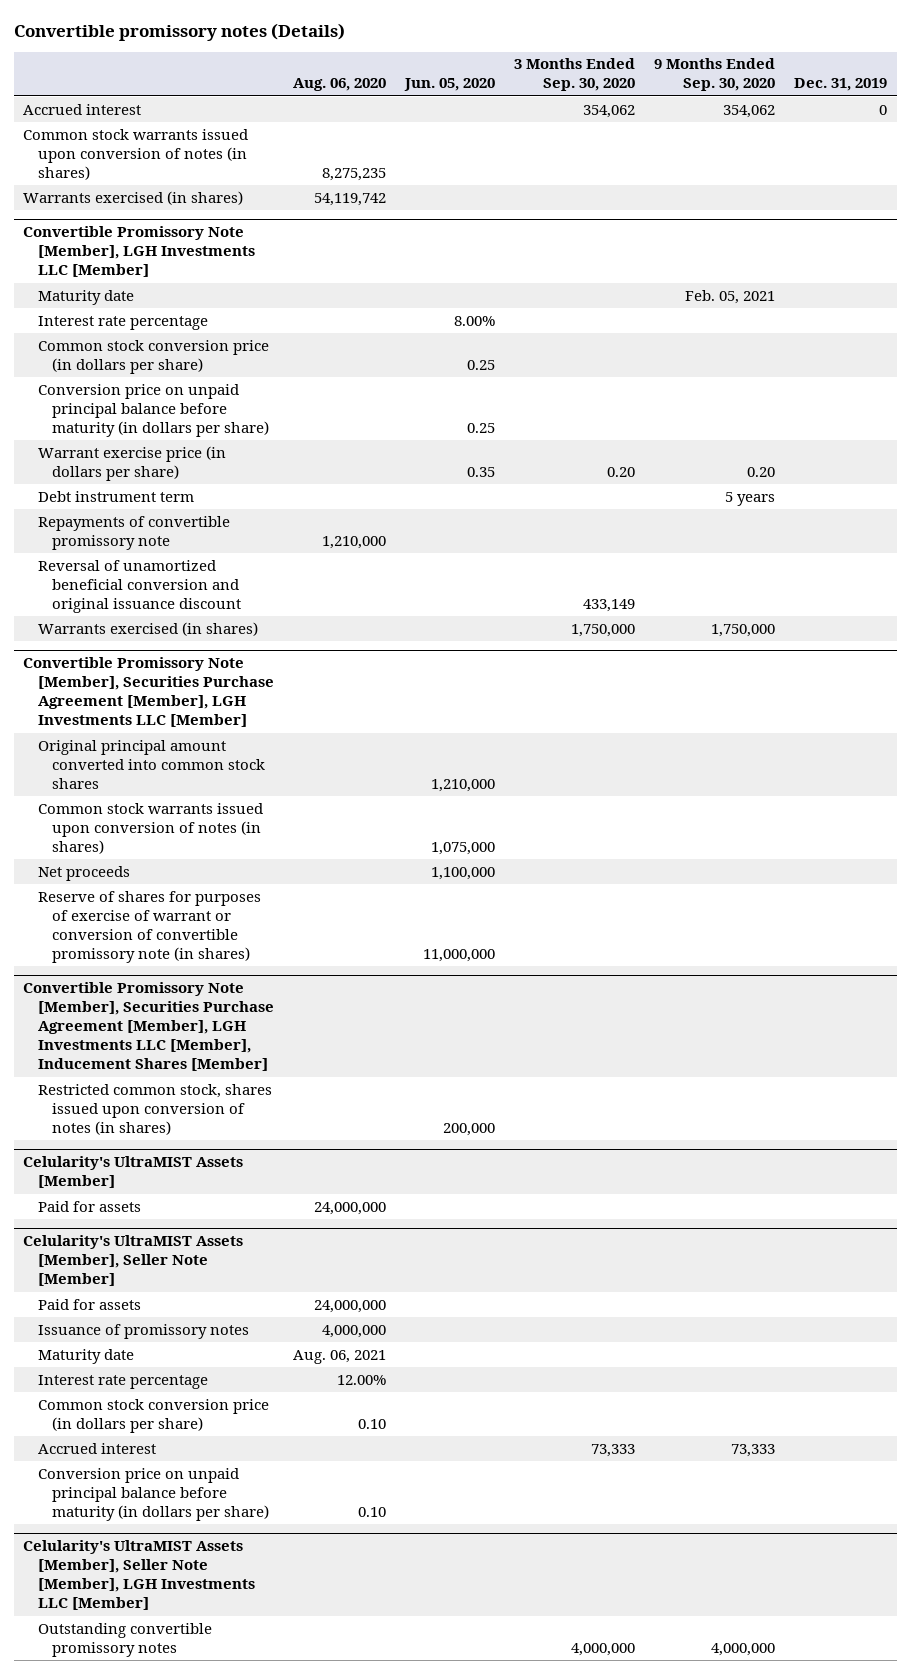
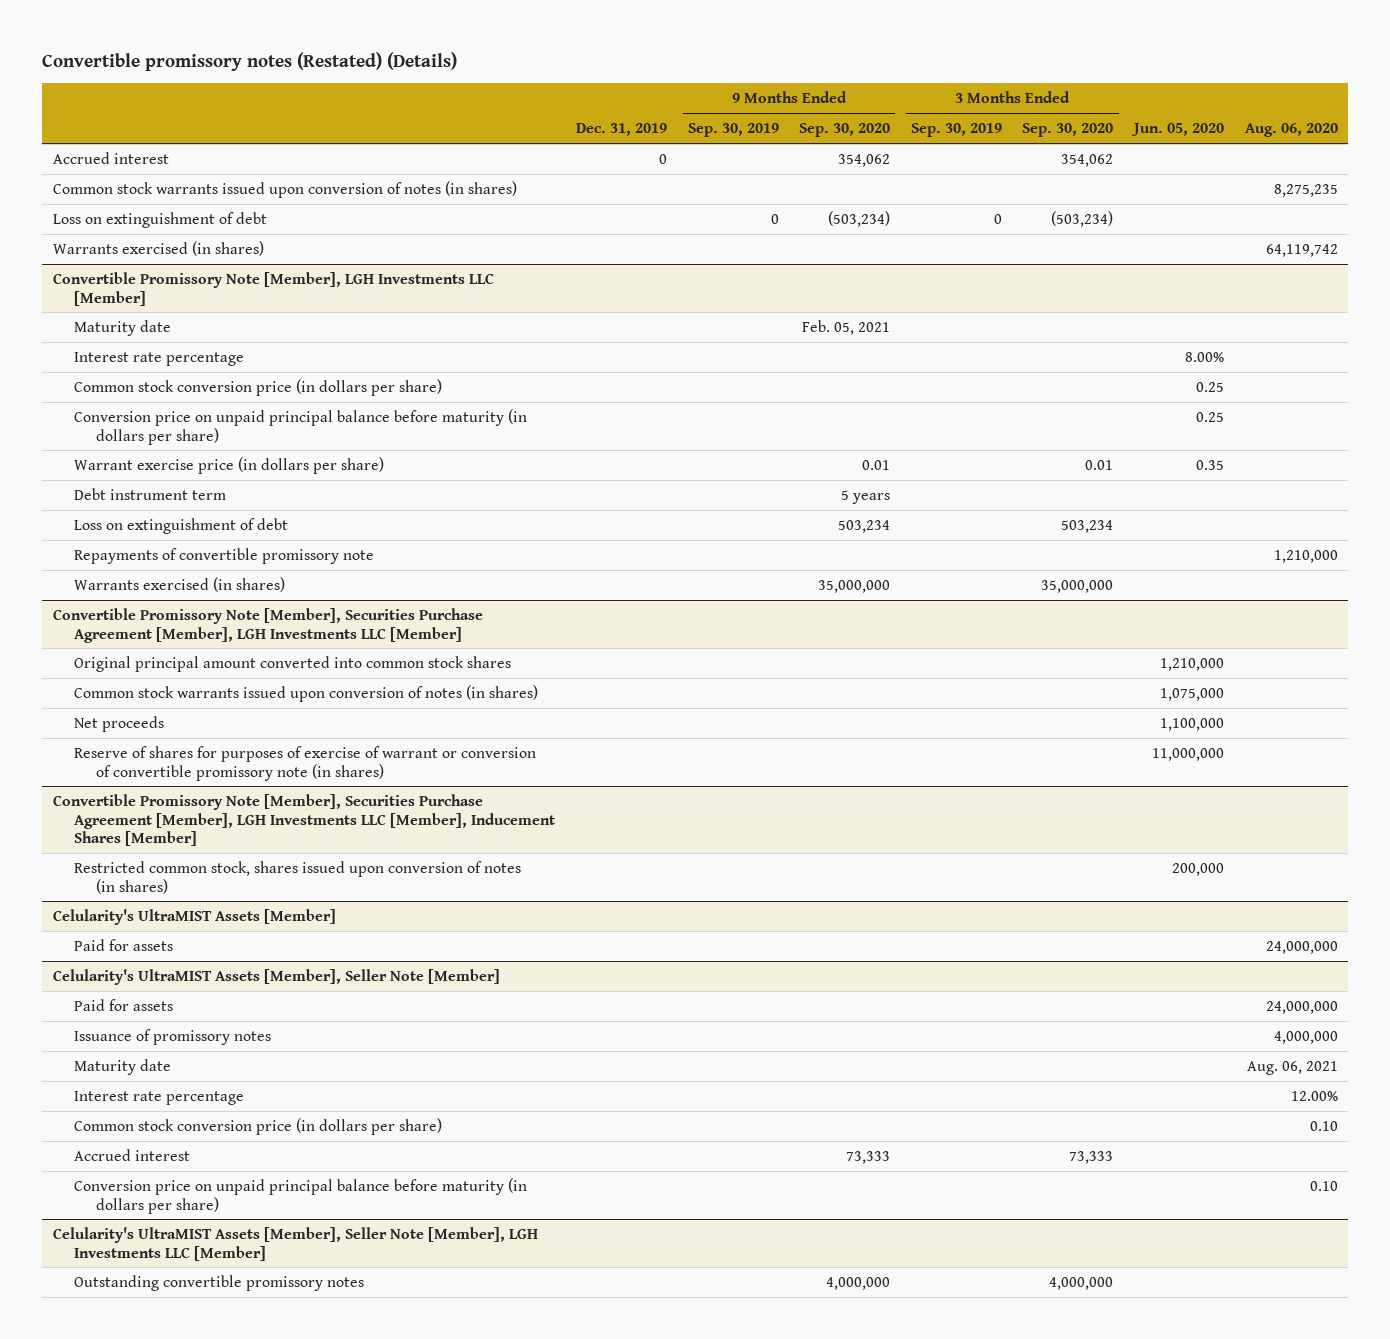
- Convertible promissory notes (Details)
+ Convertible promissory notes (Restated) (Details)
- | Aug. 06, 2020 | Jun. 05, 2020 | 3 Months Ended Sep. 30, 2020 | 9 Months Ended Sep. 30, 2020 | Dec. 31, 2019
+ | Dec. 31, 2019 | 9 Months Ended Sep. 30, 2019 | 9 Months Ended Sep. 30, 2020 | 3 Months Ended Sep. 30, 2019 | 3 Months Ended Sep. 30, 2020 | Jun. 05, 2020 | Aug. 06, 2020
- Warrants exercised (in shares) | 54,119,742 | | | |
+ Loss on extinguishment of debt | | 0 | (503,234) | 0 | (503,234) | |
+ Warrants exercised (in shares) | | | | | | | 64,119,742
@ Convertible Promissory Note [Member], LGH Investments LLC [Member]
- Warrant exercise price (in dollars per share) | | 0.35 | 0.20 | 0.20 |
+ Warrant exercise price (in dollars per share) | | | 0.01 | | 0.01 | 0.35 |
+ Loss on extinguishment of debt | | | 503,234 | | 503,234 | |
- Reversal of unamortized beneficial conversion and original issuance discount | | | 433,149 | |
- Warrants exercised (in shares) | | | 1,750,000 | 1,750,000 |
+ Warrants exercised (in shares) | | | 35,000,000 | | 35,000,000 | |

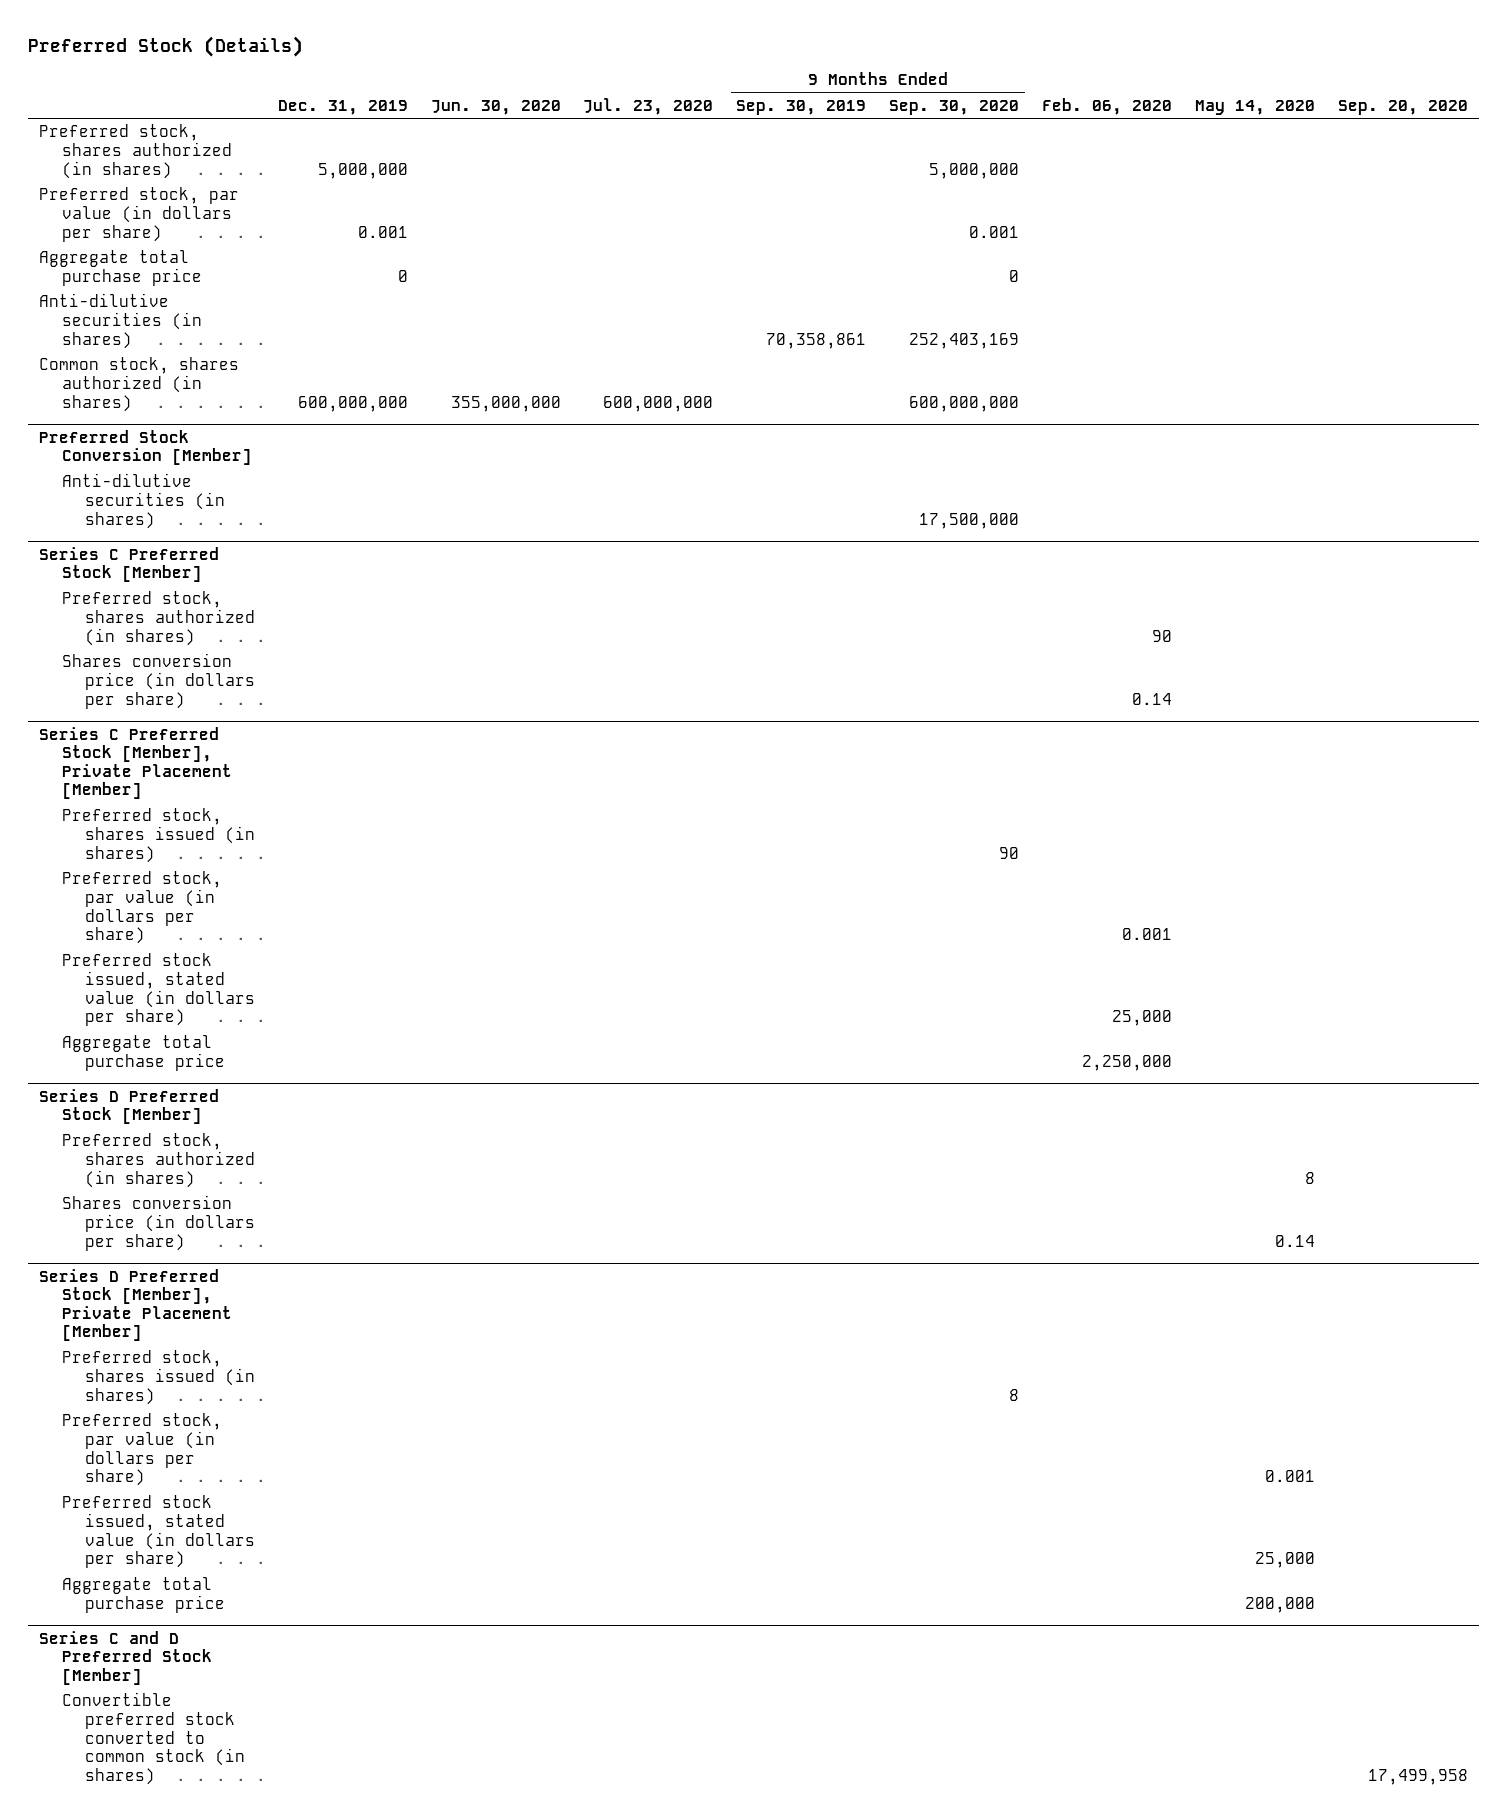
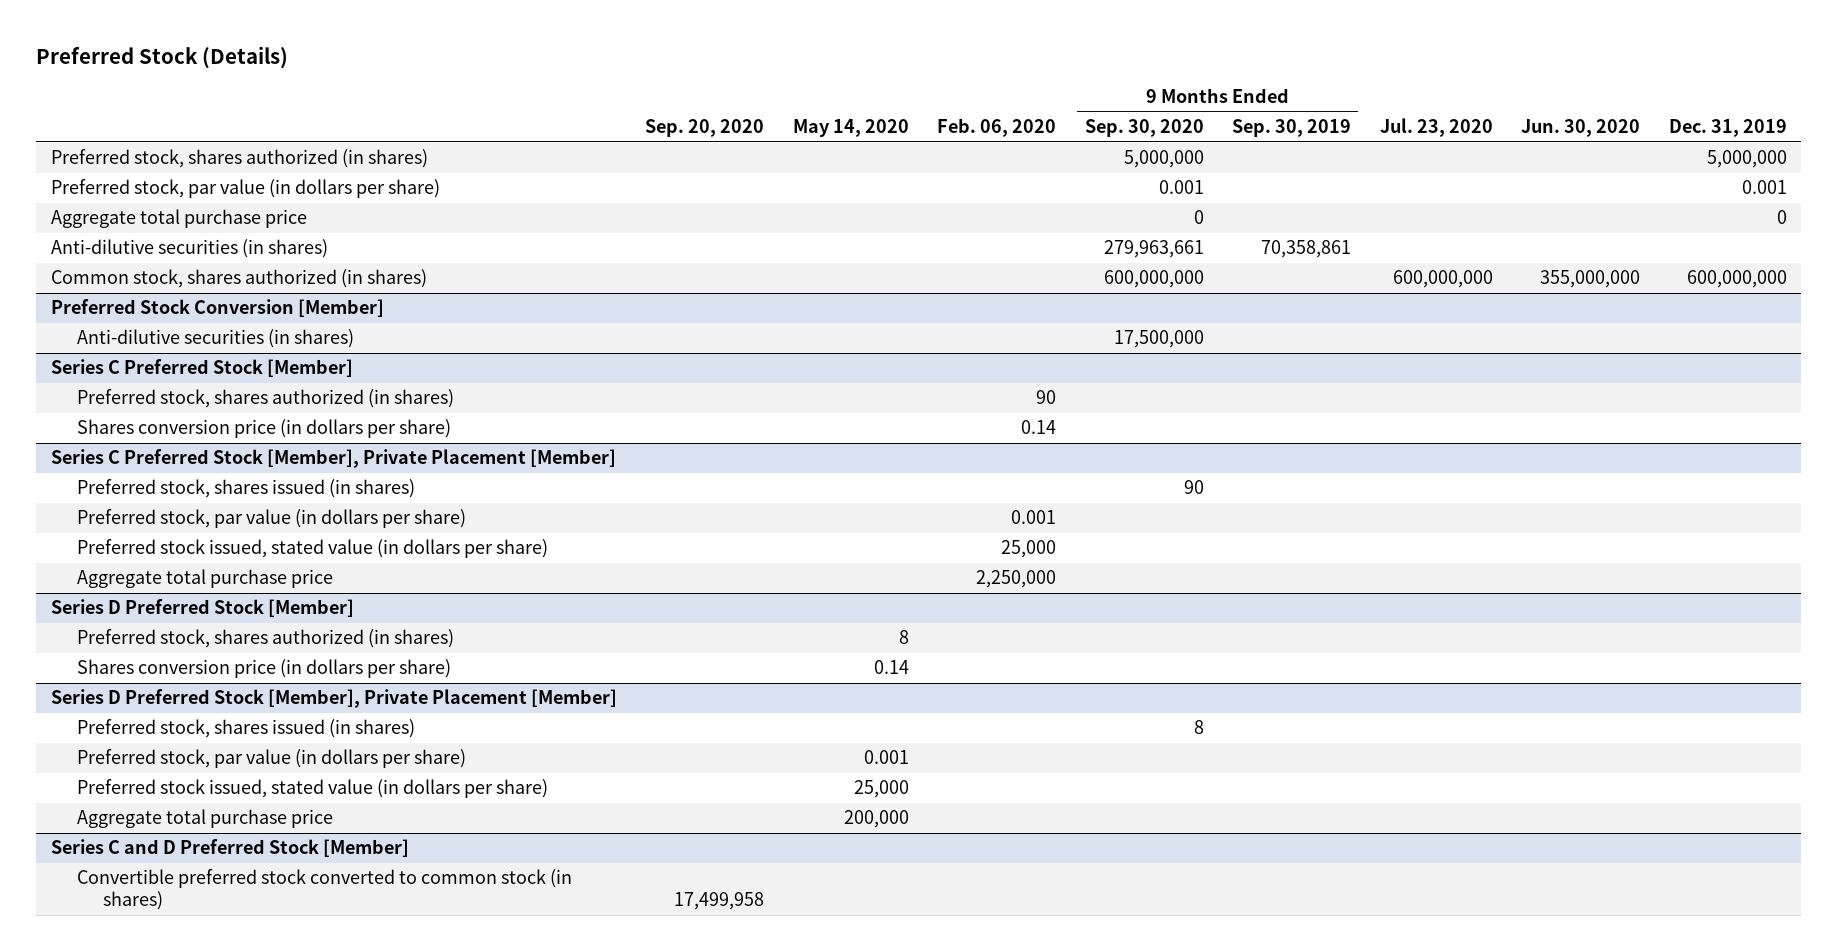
- | Dec. 31, 2019 | Jun. 30, 2020 | Jul. 23, 2020 | 9 Months Ended Sep. 30, 2019 | 9 Months Ended Sep. 30, 2020 | Feb. 06, 2020 | May 14, 2020 | Sep. 20, 2020
+ | Sep. 20, 2020 | May 14, 2020 | Feb. 06, 2020 | 9 Months Ended Sep. 30, 2020 | 9 Months Ended Sep. 30, 2019 | Jul. 23, 2020 | Jun. 30, 2020 | Dec. 31, 2019
- Anti-dilutive securities (in shares) | | | | 70,358,861 | 252,403,169 | | |
+ Anti-dilutive securities (in shares) | | | | 279,963,661 | 70,358,861 | | |

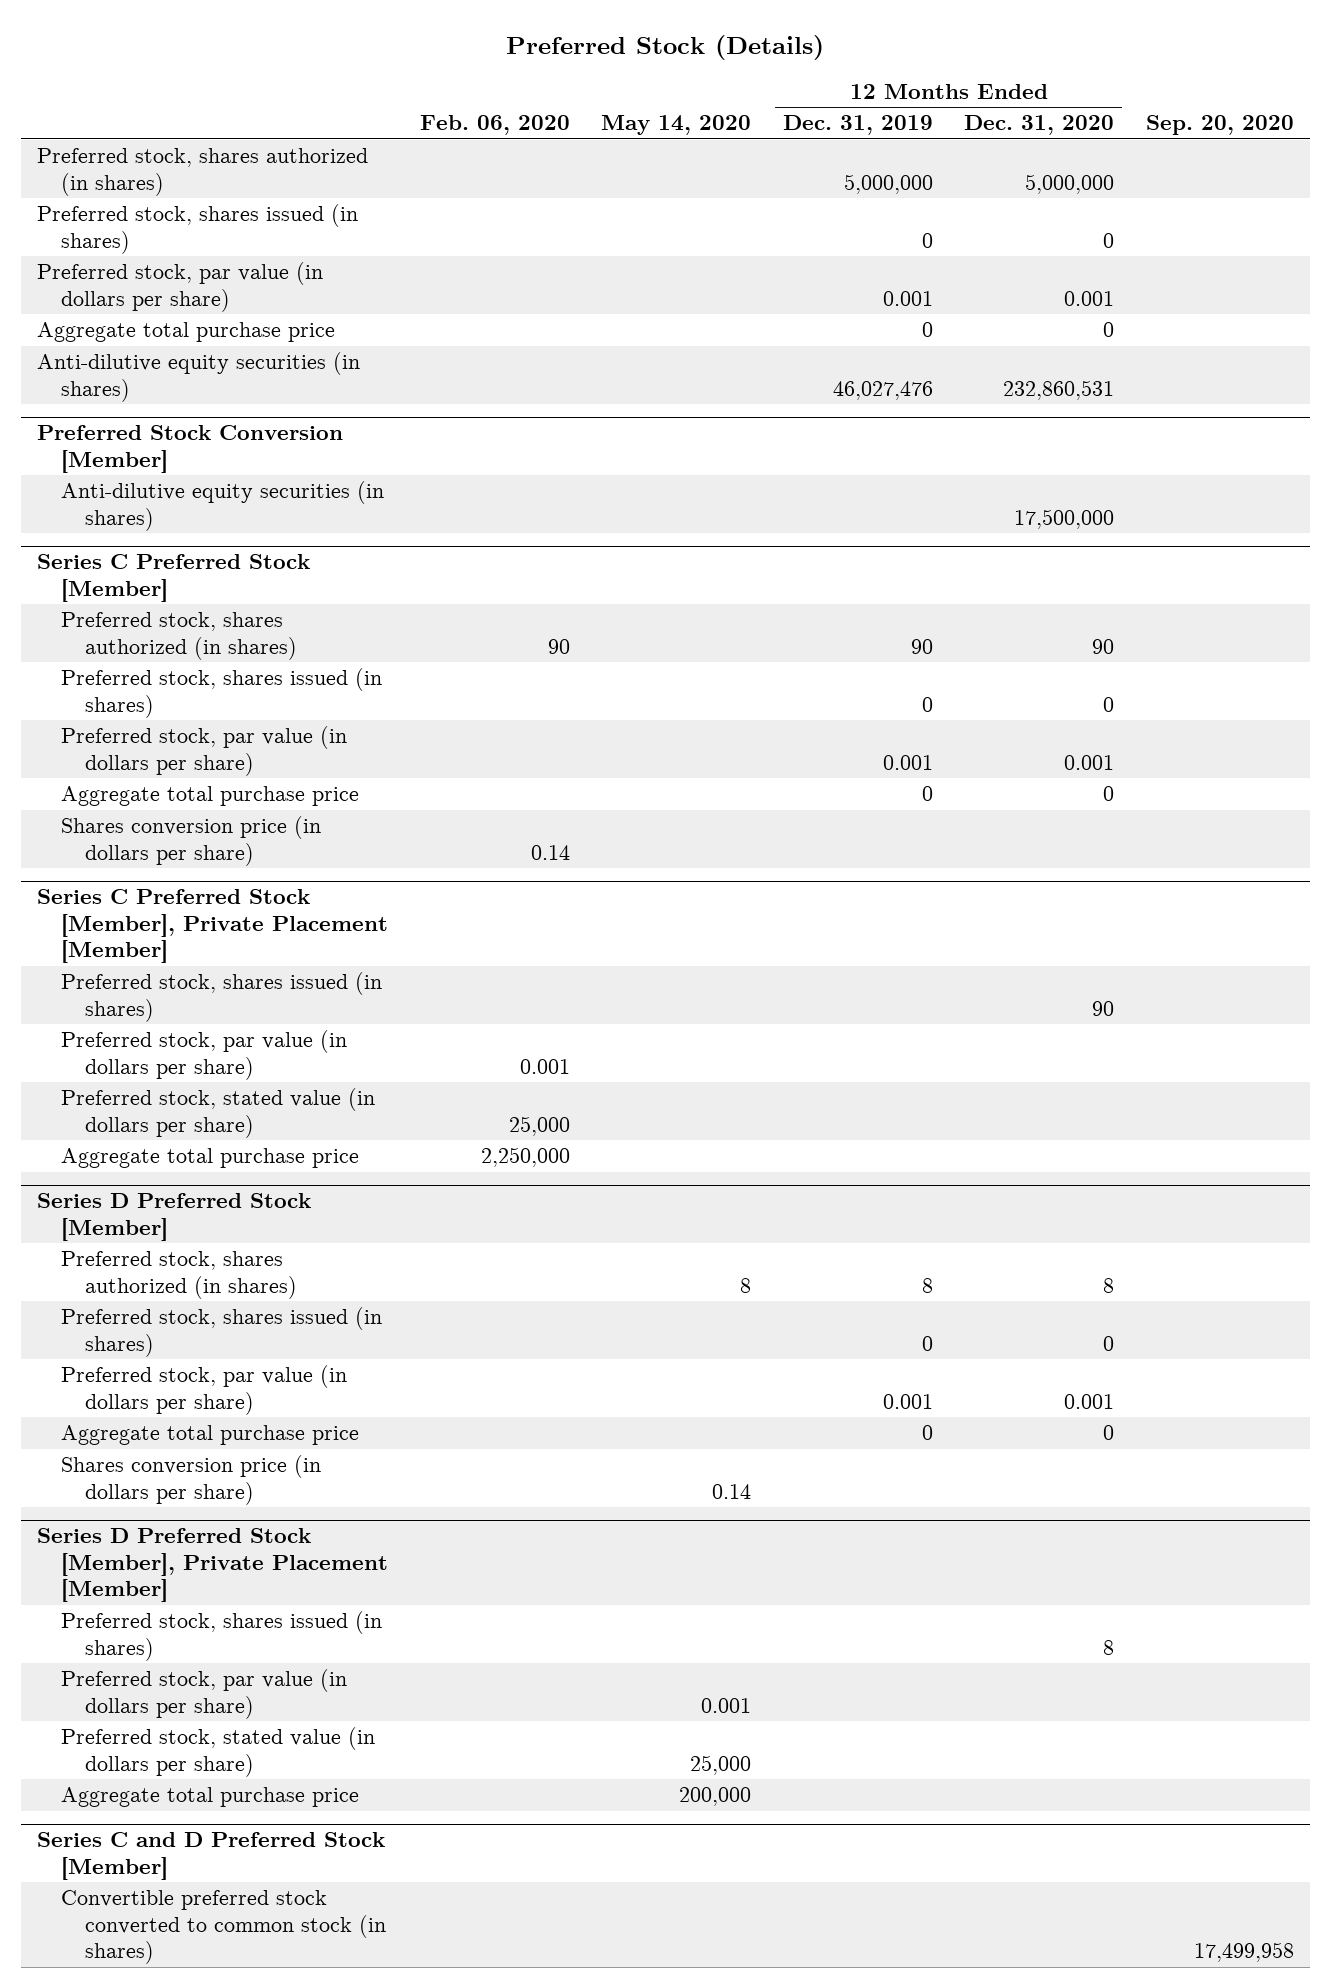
- | Sep. 20, 2020 | May 14, 2020 | Feb. 06, 2020 | 9 Months Ended Sep. 30, 2020 | 9 Months Ended Sep. 30, 2019 | Jul. 23, 2020 | Jun. 30, 2020 | Dec. 31, 2019
+ | Feb. 06, 2020 | May 14, 2020 | 12 Months Ended Dec. 31, 2019 | 12 Months Ended Dec. 31, 2020 | Sep. 20, 2020
+ Preferred stock, shares issued (in shares) | | | 0 | 0 |
- Anti-dilutive securities (in shares) | | | | 279,963,661 | 70,358,861 | | |
- Common stock, shares authorized (in shares) | | | | 600,000,000 | | 600,000,000 | 355,000,000 | 600,000,000
+ Anti-dilutive equity securities (in shares) | | | 46,027,476 | 232,860,531 |
@ Preferred Stock Conversion [Member]
- Anti-dilutive securities (in shares) | | | | 17,500,000 | | | |
+ Anti-dilutive equity securities (in shares) | | | | 17,500,000 |
@ Series C Preferred Stock [Member]
+ Preferred stock, shares issued (in shares) | | | 0 | 0 |
+ Preferred stock, par value (in dollars per share) | | | 0.001 | 0.001 |
+ Aggregate total purchase price | | | 0 | 0 |
@ Series C Preferred Stock [Member], Private Placement [Member]
- Preferred stock issued, stated value (in dollars per share) | | | 25,000 | | | | |
+ Preferred stock, stated value (in dollars per share) | 25,000 | | | |
@ Series D Preferred Stock [Member]
+ Preferred stock, shares issued (in shares) | | | 0 | 0 |
+ Preferred stock, par value (in dollars per share) | | | 0.001 | 0.001 |
+ Aggregate total purchase price | | | 0 | 0 |
@ Series D Preferred Stock [Member], Private Placement [Member]
- Preferred stock issued, stated value (in dollars per share) | | 25,000 | | | | | |
+ Preferred stock, stated value (in dollars per share) | | 25,000 | | |

